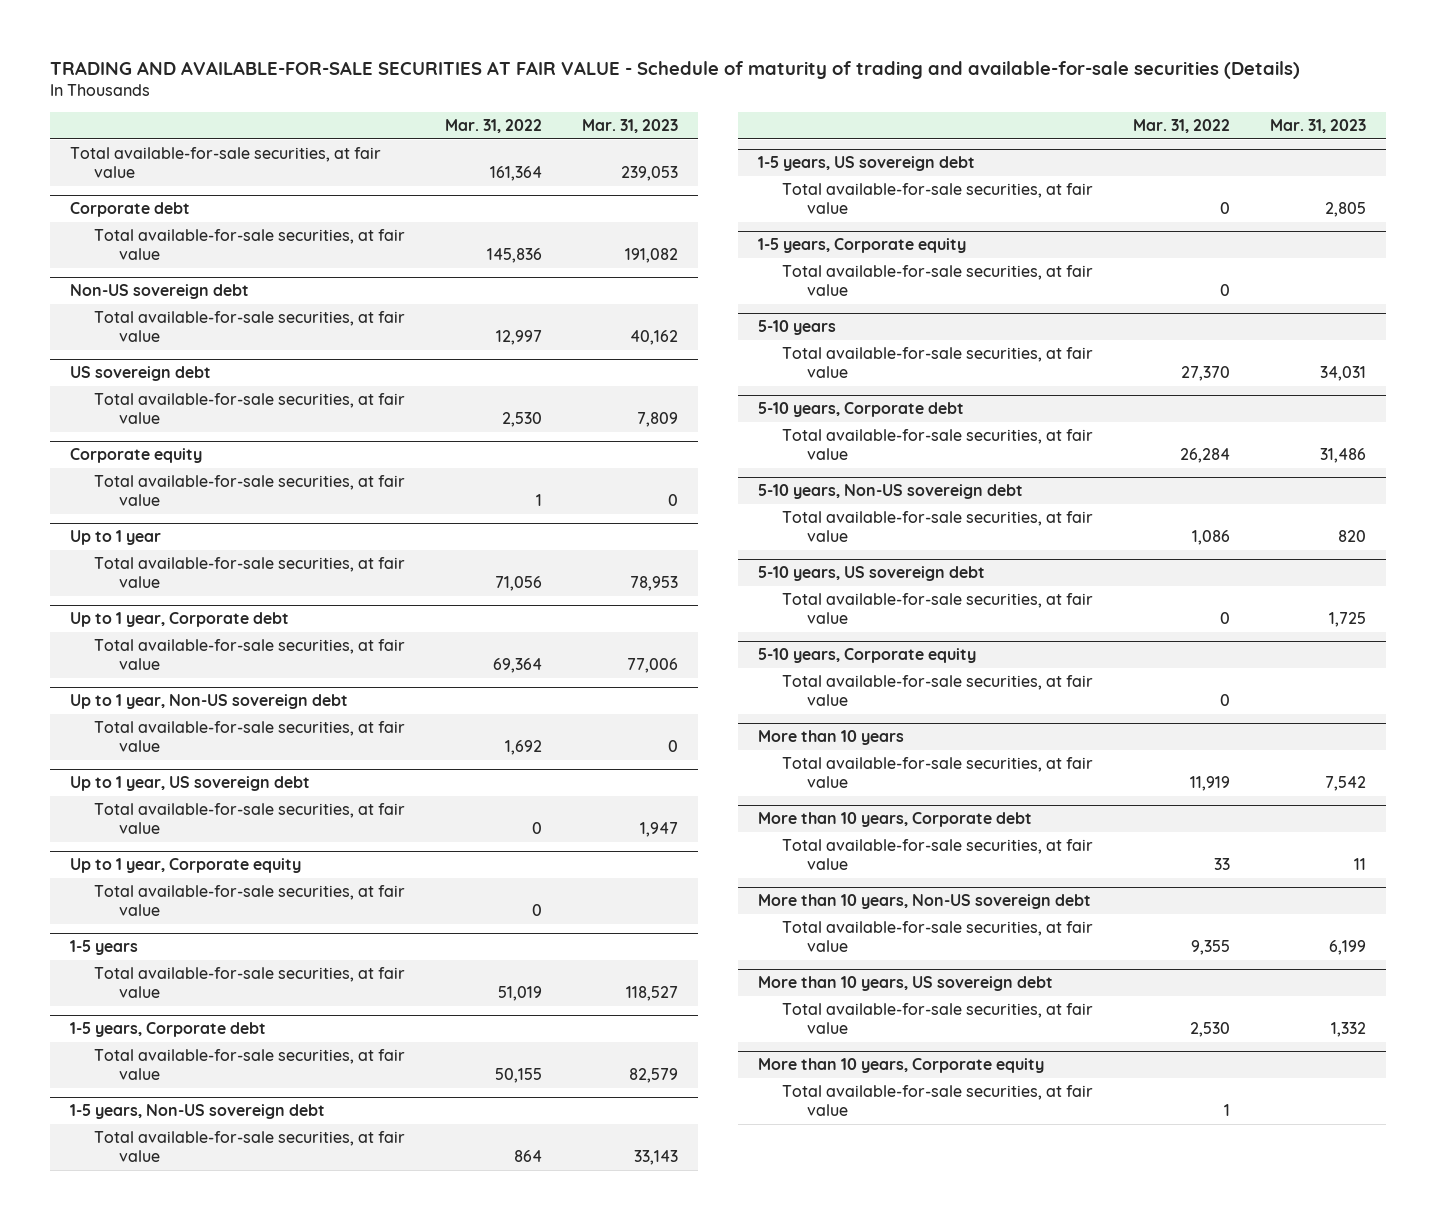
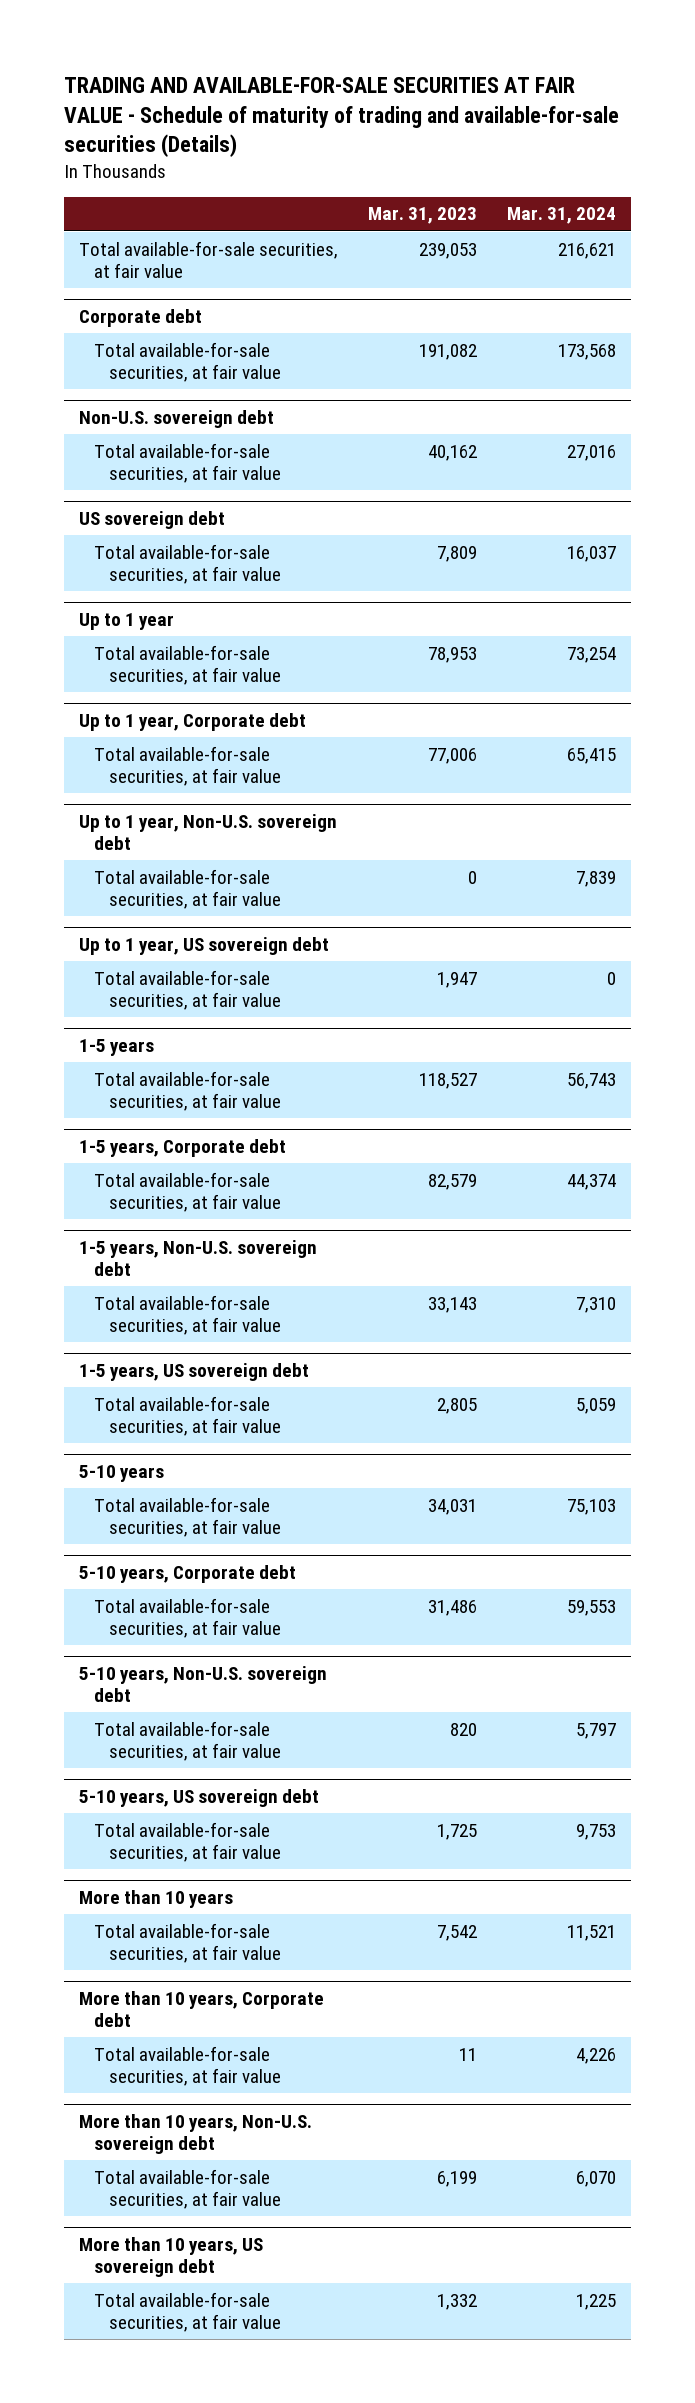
- | Mar. 31, 2022 | Mar. 31, 2023
+ | Mar. 31, 2023 | Mar. 31, 2024
- Non-US sovereign debt
+ Non-U.S. sovereign debt
- Corporate equity
- Total available-for-sale securities, at fair value | 1 | 0
- Up to 1 year, Non-US sovereign debt
+ Up to 1 year, Non-U.S. sovereign debt
- Up to 1 year, Corporate equity
- Total available-for-sale securities, at fair value | 0 |
- 1-5 years, Non-US sovereign debt
+ 1-5 years, Non-U.S. sovereign debt
- 1-5 years, Corporate equity
- Total available-for-sale securities, at fair value | 0 |
- 5-10 years, Non-US sovereign debt
+ 5-10 years, Non-U.S. sovereign debt
- 5-10 years, Corporate equity
- Total available-for-sale securities, at fair value | 0 |
- More than 10 years, Non-US sovereign debt
+ More than 10 years, Non-U.S. sovereign debt
- More than 10 years, Corporate equity
- Total available-for-sale securities, at fair value | 1 |

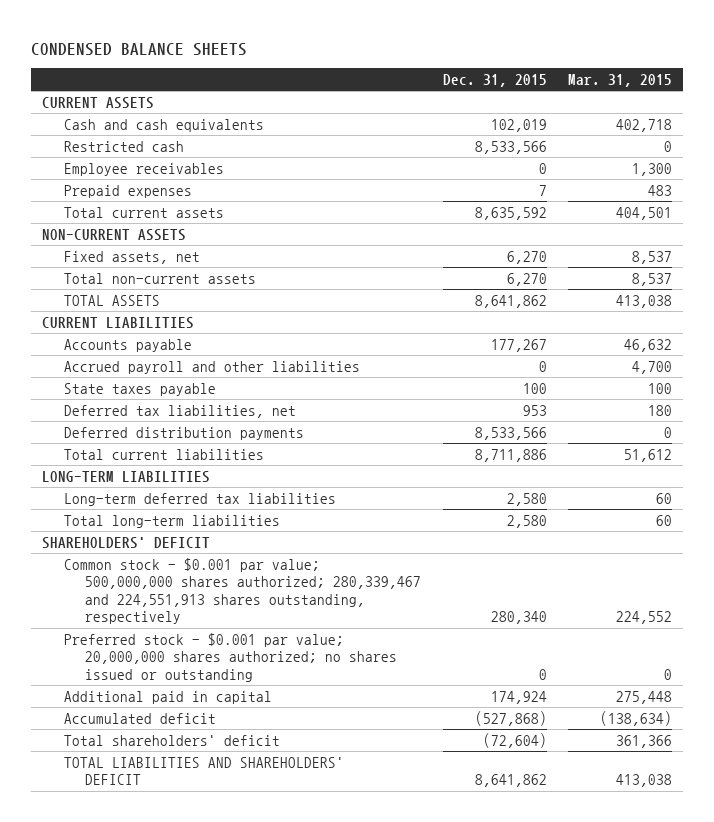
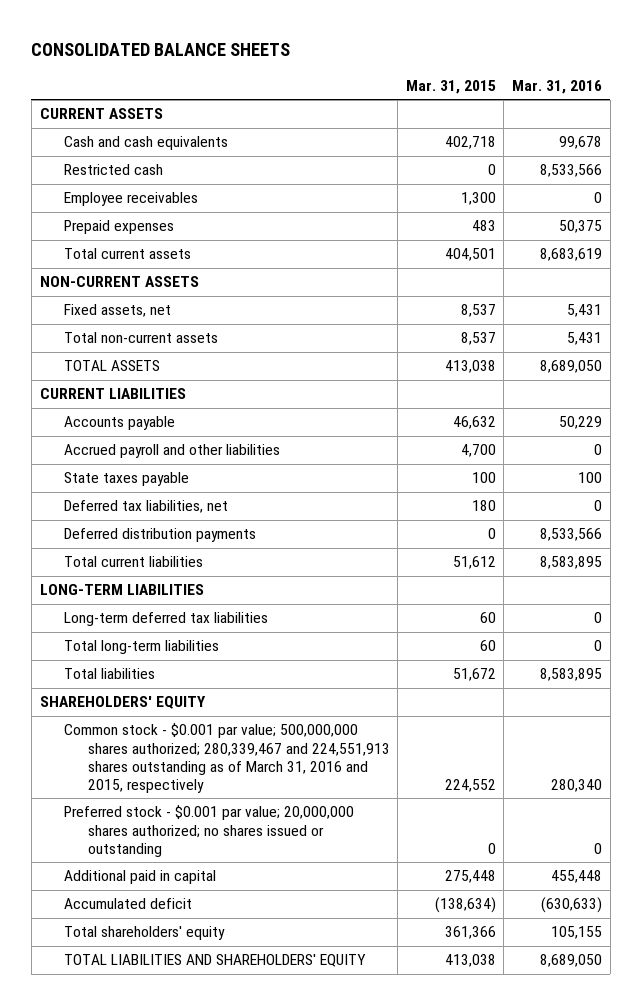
- CONDENSED BALANCE SHEETS
+ CONSOLIDATED BALANCE SHEETS
- | Dec. 31, 2015 | Mar. 31, 2015
+ | Mar. 31, 2015 | Mar. 31, 2016
- SHAREHOLDERS' DEFICIT
- Common stock - $0.001 par value; 500,000,000 shares authorized; 280,339,467 and 224,551,913 shares outstanding, respectively | 280,340 | 224,552
+ Total liabilities | 51,672 | 8,583,895
+ SHAREHOLDERS' EQUITY
+ Common stock - $0.001 par value; 500,000,000 shares authorized; 280,339,467 and 224,551,913 shares outstanding as of March 31, 2016 and 2015, respectively | 224,552 | 280,340
- Total shareholders' deficit | (72,604) | 361,366
- TOTAL LIABILITIES AND SHAREHOLDERS' DEFICIT | 8,641,862 | 413,038
+ Total shareholders' equity | 361,366 | 105,155
+ TOTAL LIABILITIES AND SHAREHOLDERS' EQUITY | 413,038 | 8,689,050

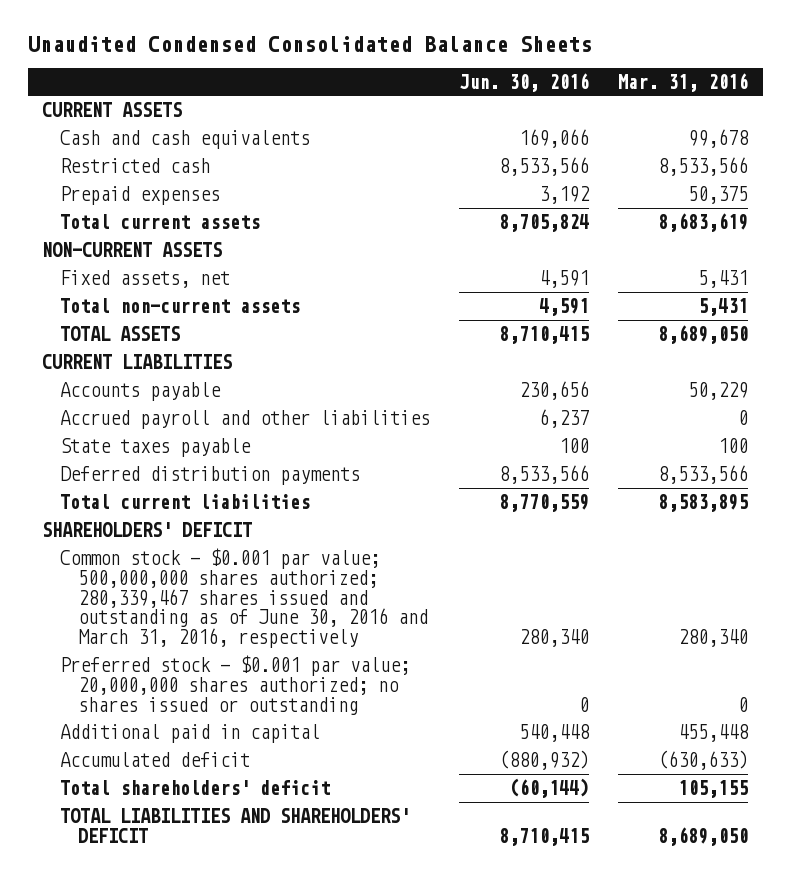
- CONSOLIDATED BALANCE SHEETS
+ Unaudited Condensed Consolidated Balance Sheets
- | Mar. 31, 2015 | Mar. 31, 2016
+ | Jun. 30, 2016 | Mar. 31, 2016
- Employee receivables | 1,300 | 0
- Deferred tax liabilities, net | 180 | 0
- LONG-TERM LIABILITIES
- Long-term deferred tax liabilities | 60 | 0
- Total long-term liabilities | 60 | 0
- Total liabilities | 51,672 | 8,583,895
- SHAREHOLDERS' EQUITY
- Common stock - $0.001 par value; 500,000,000 shares authorized; 280,339,467 and 224,551,913 shares outstanding as of March 31, 2016 and 2015, respectively | 224,552 | 280,340
+ SHAREHOLDERS' DEFICIT
+ Common stock - $0.001 par value; 500,000,000 shares authorized; 280,339,467 shares issued and outstanding as of June 30, 2016 and March 31, 2016, respectively | 280,340 | 280,340
- Total shareholders' equity | 361,366 | 105,155
- TOTAL LIABILITIES AND SHAREHOLDERS' EQUITY | 413,038 | 8,689,050
+ Total shareholders' deficit | (60,144) | 105,155
+ TOTAL LIABILITIES AND SHAREHOLDERS' DEFICIT | 8,710,415 | 8,689,050

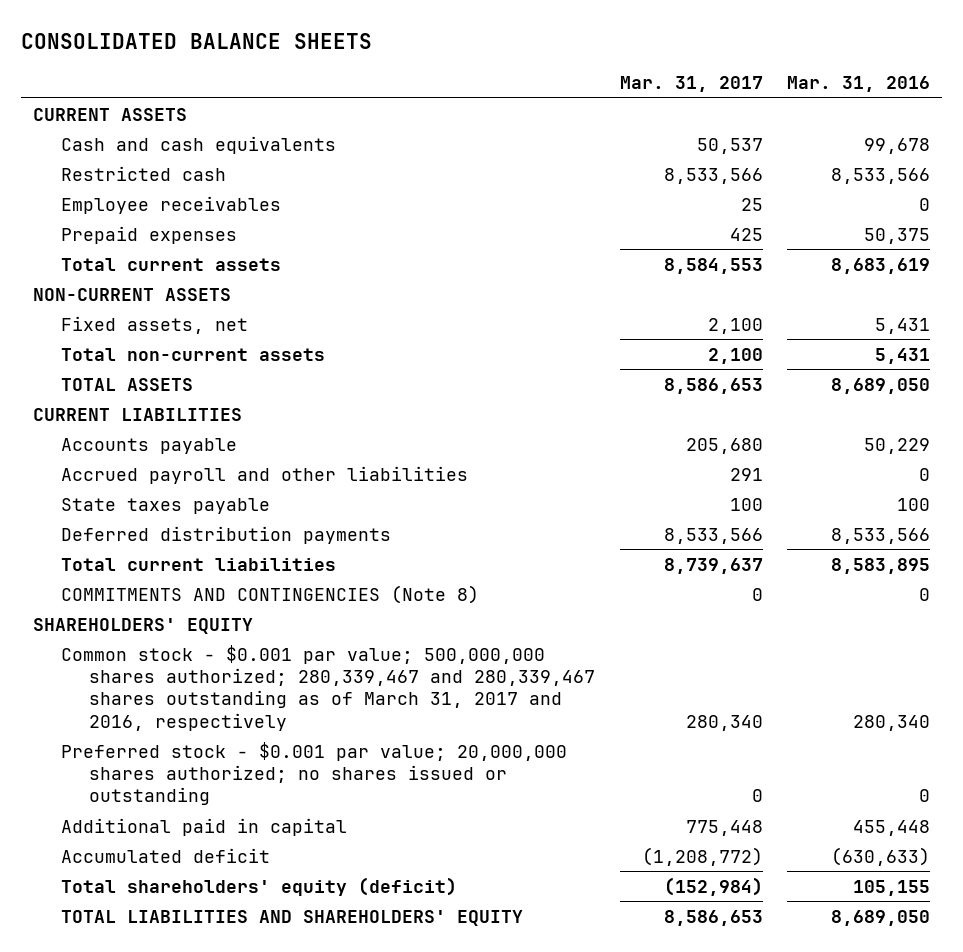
- Unaudited Condensed Consolidated Balance Sheets
+ CONSOLIDATED BALANCE SHEETS
- | Jun. 30, 2016 | Mar. 31, 2016
+ | Mar. 31, 2017 | Mar. 31, 2016
+ Employee receivables | 25 | 0
- SHAREHOLDERS' DEFICIT
- Common stock - $0.001 par value; 500,000,000 shares authorized; 280,339,467 shares issued and outstanding as of June 30, 2016 and March 31, 2016, respectively | 280,340 | 280,340
+ COMMITMENTS AND CONTINGENCIES (Note 8) | 0 | 0
+ SHAREHOLDERS' EQUITY
+ Common stock - $0.001 par value; 500,000,000 shares authorized; 280,339,467 and 280,339,467 shares outstanding as of March 31, 2017 and 2016, respectively | 280,340 | 280,340
- Total shareholders' deficit | (60,144) | 105,155
- TOTAL LIABILITIES AND SHAREHOLDERS' DEFICIT | 8,710,415 | 8,689,050
+ Total shareholders' equity (deficit) | (152,984) | 105,155
+ TOTAL LIABILITIES AND SHAREHOLDERS' EQUITY | 8,586,653 | 8,689,050

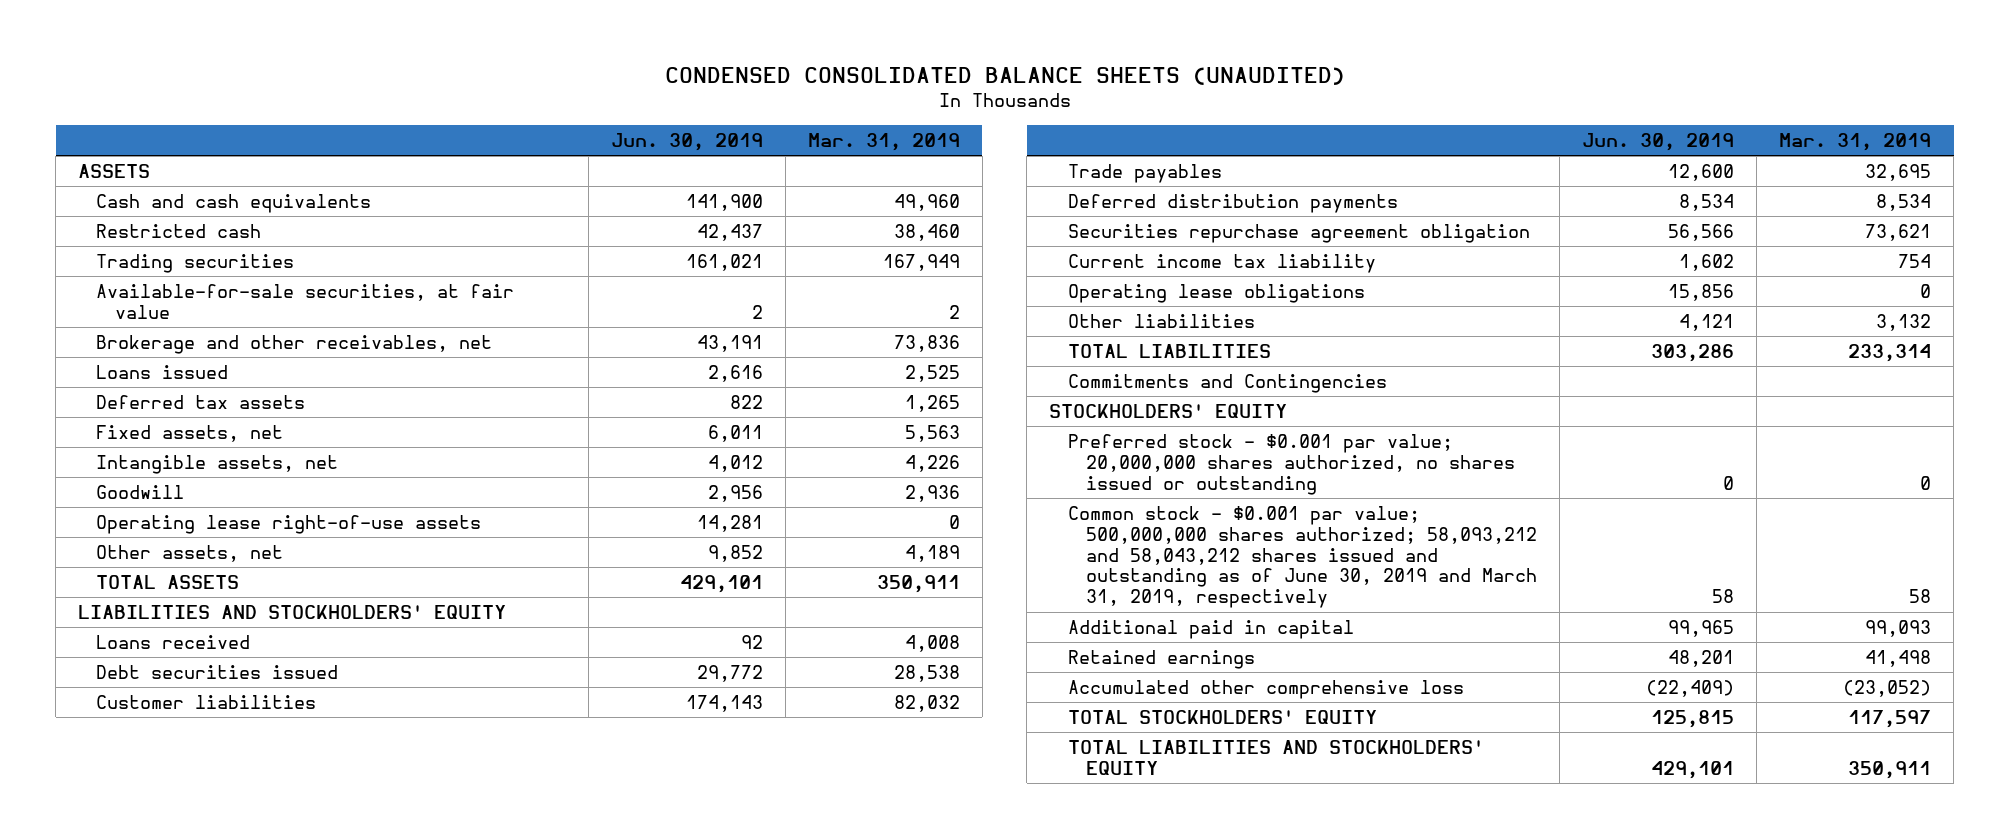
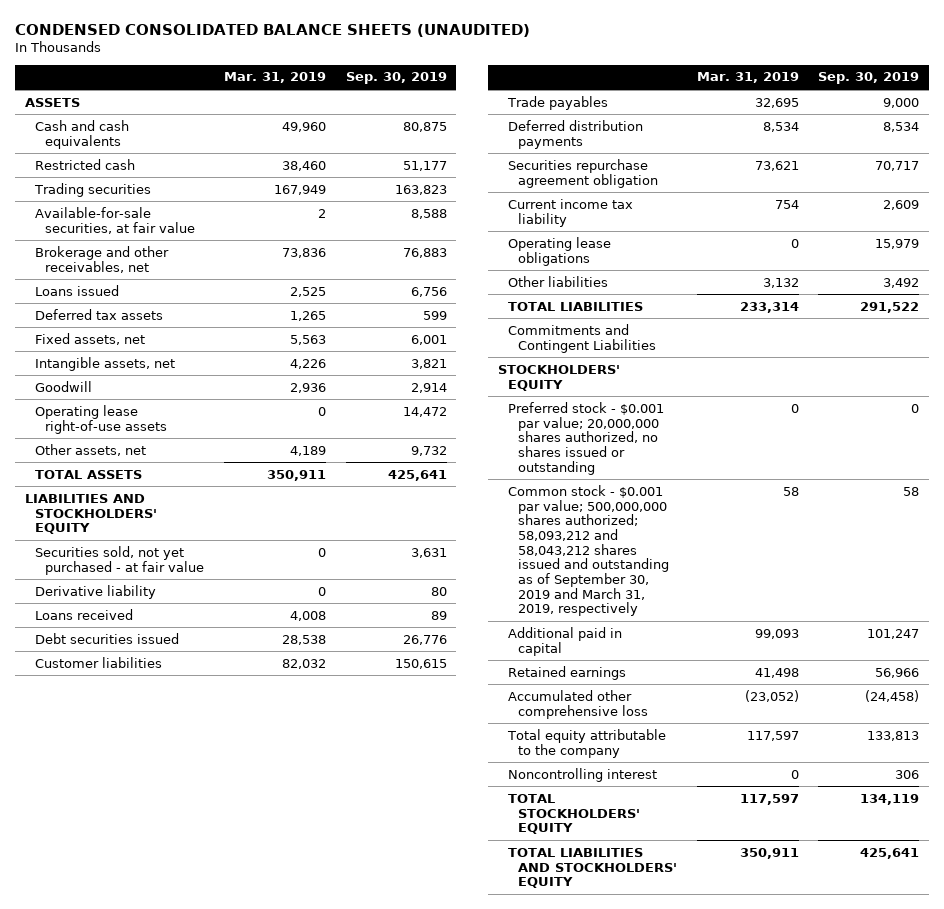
- | Jun. 30, 2019 | Mar. 31, 2019
+ | Mar. 31, 2019 | Sep. 30, 2019
+ Securities sold, not yet purchased - at fair value | 0 | 3,631
+ Derivative liability | 0 | 80
- Commitments and Contingencies
+ Commitments and Contingent Liabilities
- Common stock - $0.001 par value; 500,000,000 shares authorized; 58,093,212 and 58,043,212 shares issued and outstanding as of June 30, 2019 and March 31, 2019, respectively | 58 | 58
+ Common stock - $0.001 par value; 500,000,000 shares authorized; 58,093,212 and 58,043,212 shares issued and outstanding as of September 30, 2019 and March 31, 2019, respectively | 58 | 58
+ Total equity attributable to the company | 117,597 | 133,813
+ Noncontrolling interest | 0 | 306

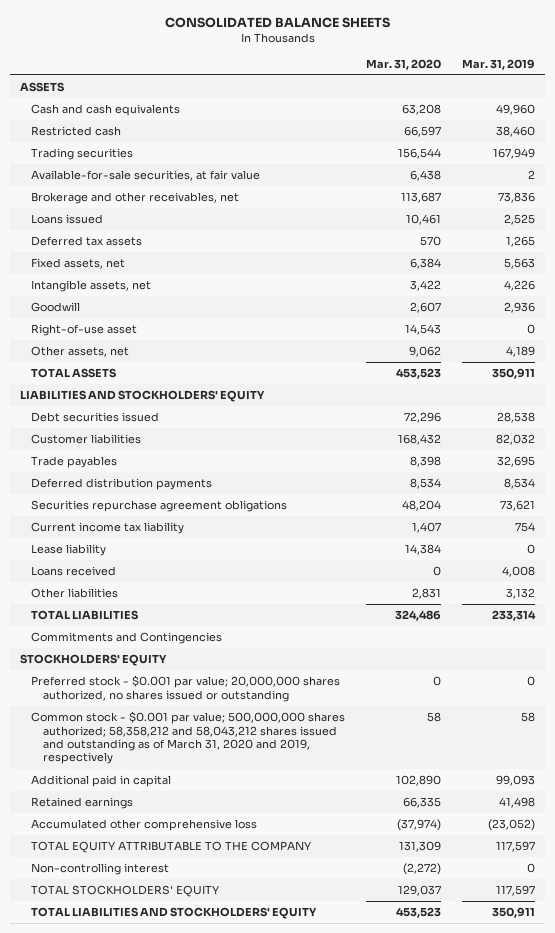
- CONDENSED CONSOLIDATED BALANCE SHEETS (UNAUDITED)
+ CONSOLIDATED BALANCE SHEETS
- | Mar. 31, 2019 | Sep. 30, 2019
+ | Mar. 31, 2020 | Mar. 31, 2019
- Operating lease right-of-use assets | 0 | 14,472
+ Right-of-use asset | 14,543 | 0
- Securities sold, not yet purchased - at fair value | 0 | 3,631
- Derivative liability | 0 | 80
- Securities repurchase agreement obligation | 73,621 | 70,717
+ Securities repurchase agreement obligations | 48,204 | 73,621
- Operating lease obligations | 0 | 15,979
+ Lease liability | 14,384 | 0
moved down: Loans received | 0 | 4,008
- Commitments and Contingent Liabilities
+ Commitments and Contingencies
- Common stock - $0.001 par value; 500,000,000 shares authorized; 58,093,212 and 58,043,212 shares issued and outstanding as of September 30, 2019 and March 31, 2019, respectively | 58 | 58
+ Common stock - $0.001 par value; 500,000,000 shares authorized; 58,358,212 and 58,043,212 shares issued and outstanding as of March 31, 2020 and 2019, respectively | 58 | 58
- Total equity attributable to the company | 117,597 | 133,813
- Noncontrolling interest | 0 | 306
+ TOTAL EQUITY ATTRIBUTABLE TO THE COMPANY | 131,309 | 117,597
+ Non-controlling interest | (2,272) | 0

